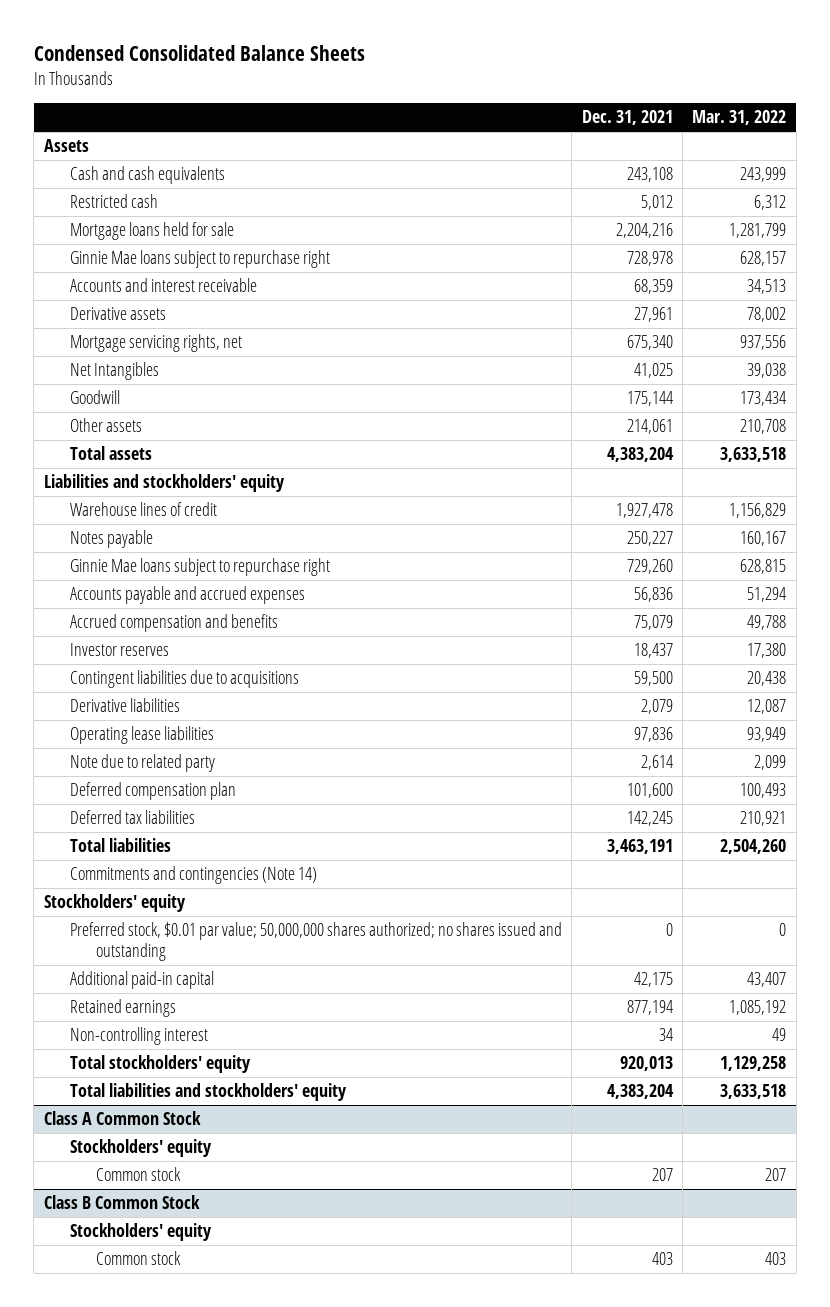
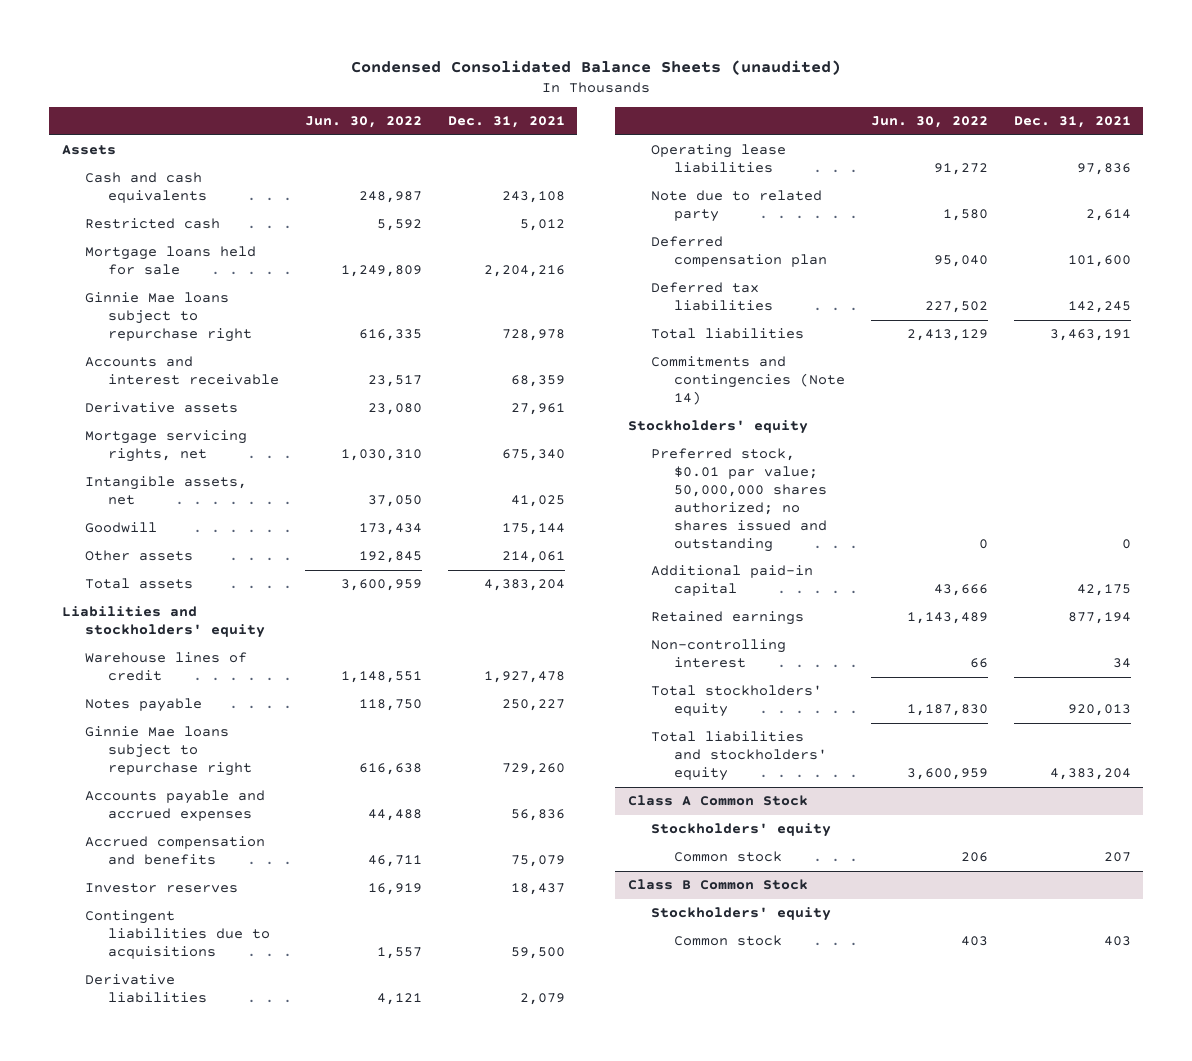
- Condensed Consolidated Balance Sheets
+ Condensed Consolidated Balance Sheets (unaudited)
- | Dec. 31, 2021 | Mar. 31, 2022
+ | Jun. 30, 2022 | Dec. 31, 2021
- Net Intangibles | 41,025 | 39,038
+ Intangible assets, net | 37,050 | 41,025

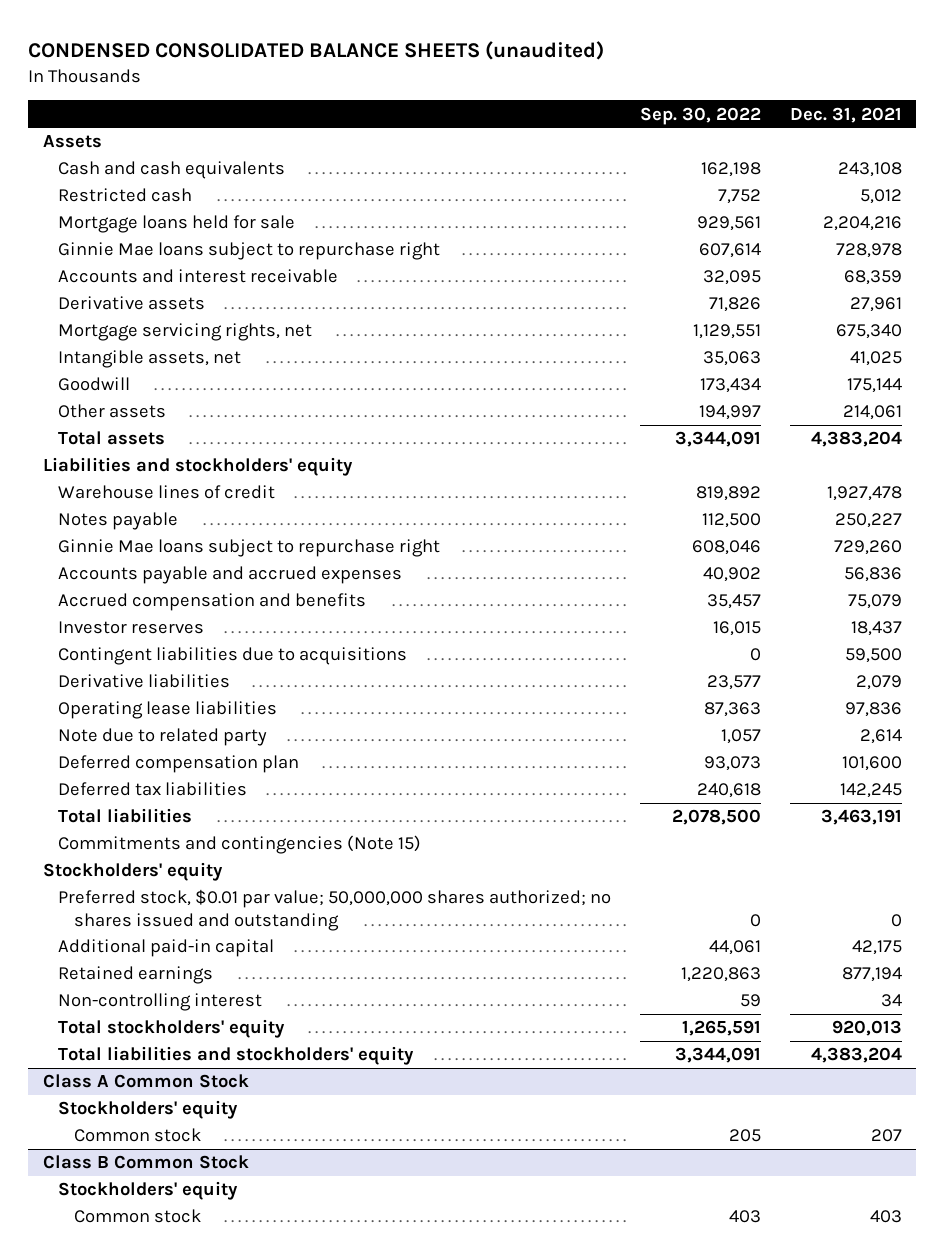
- Condensed Consolidated Balance Sheets (unaudited)
+ CONDENSED CONSOLIDATED BALANCE SHEETS (unaudited)
- | Jun. 30, 2022 | Dec. 31, 2021
+ | Sep. 30, 2022 | Dec. 31, 2021
- Commitments and contingencies (Note 14)
+ Commitments and contingencies (Note 15)

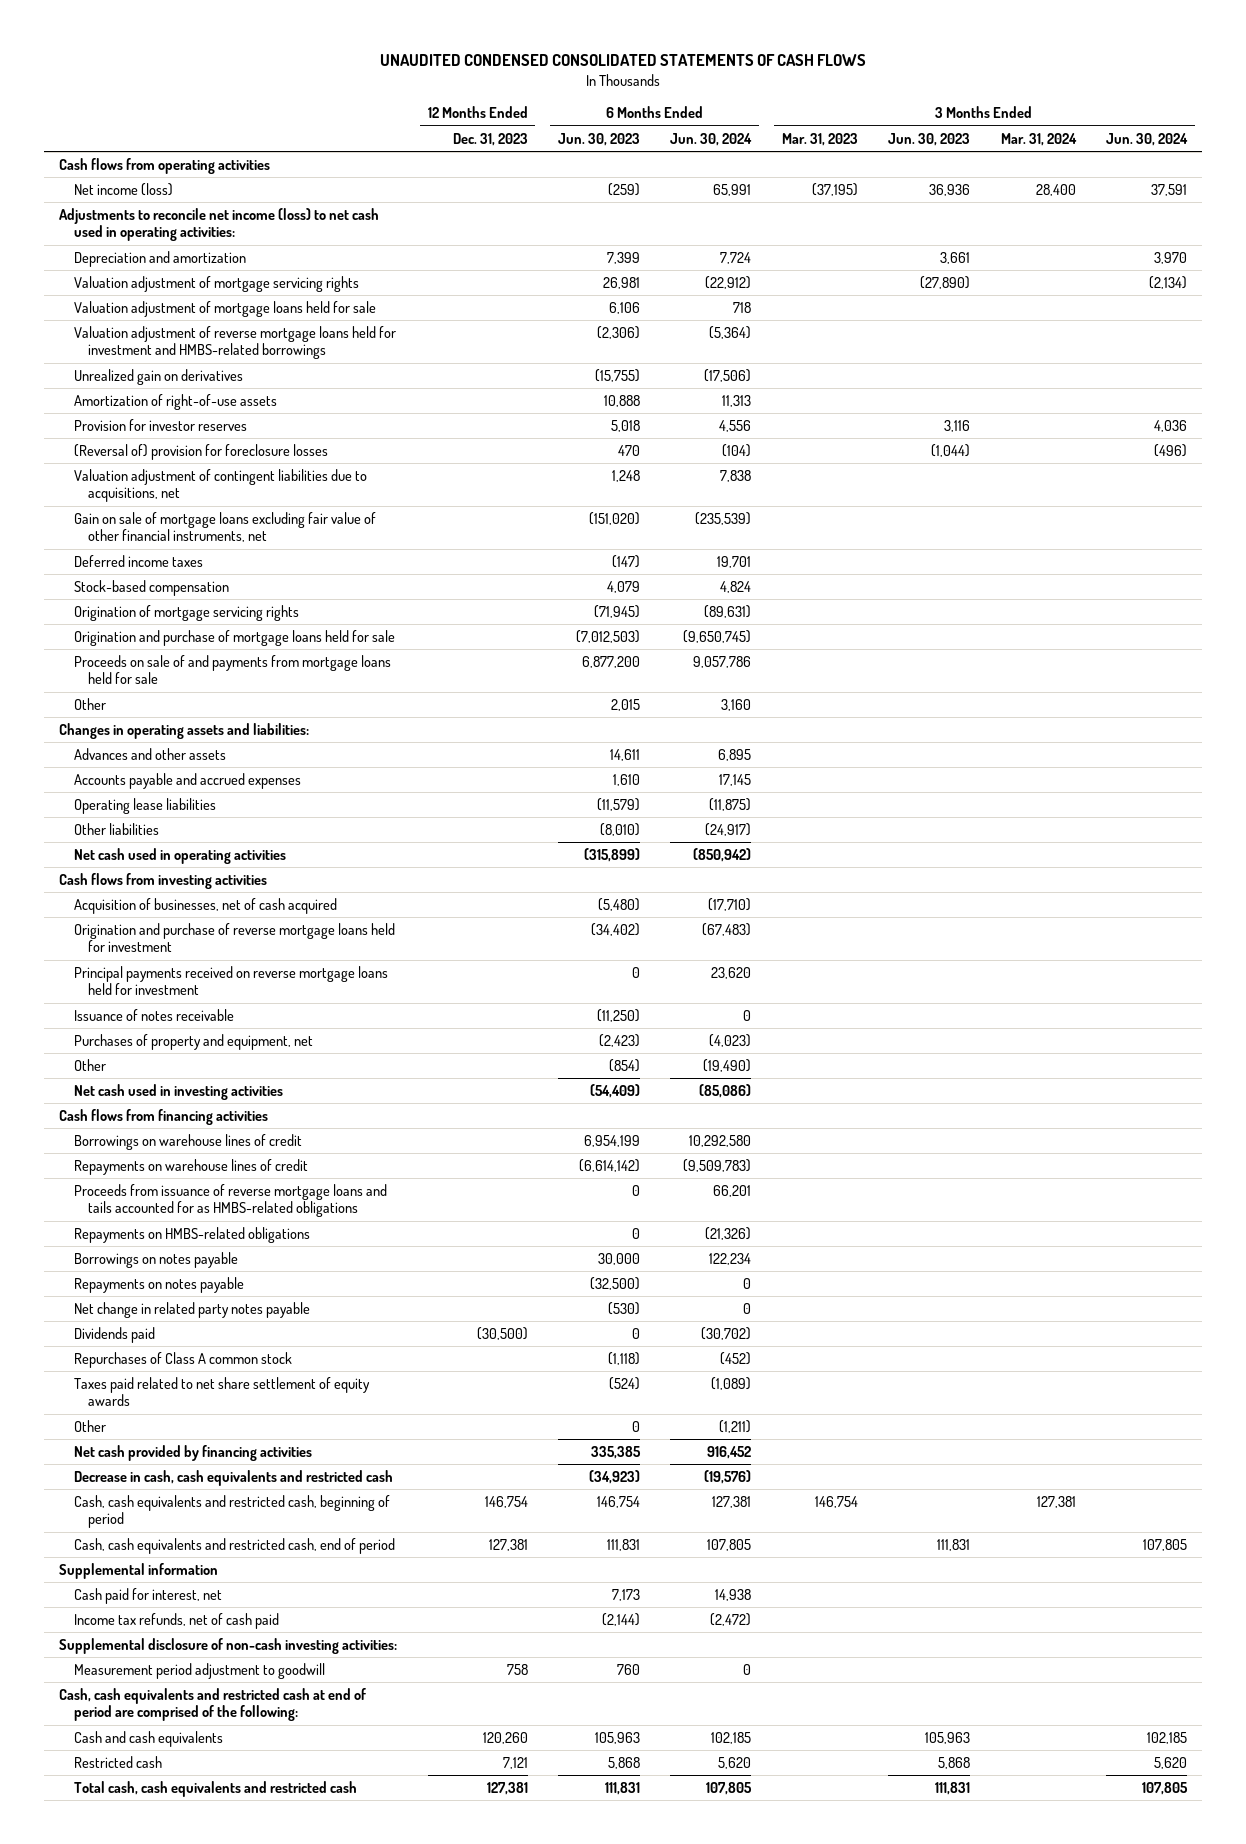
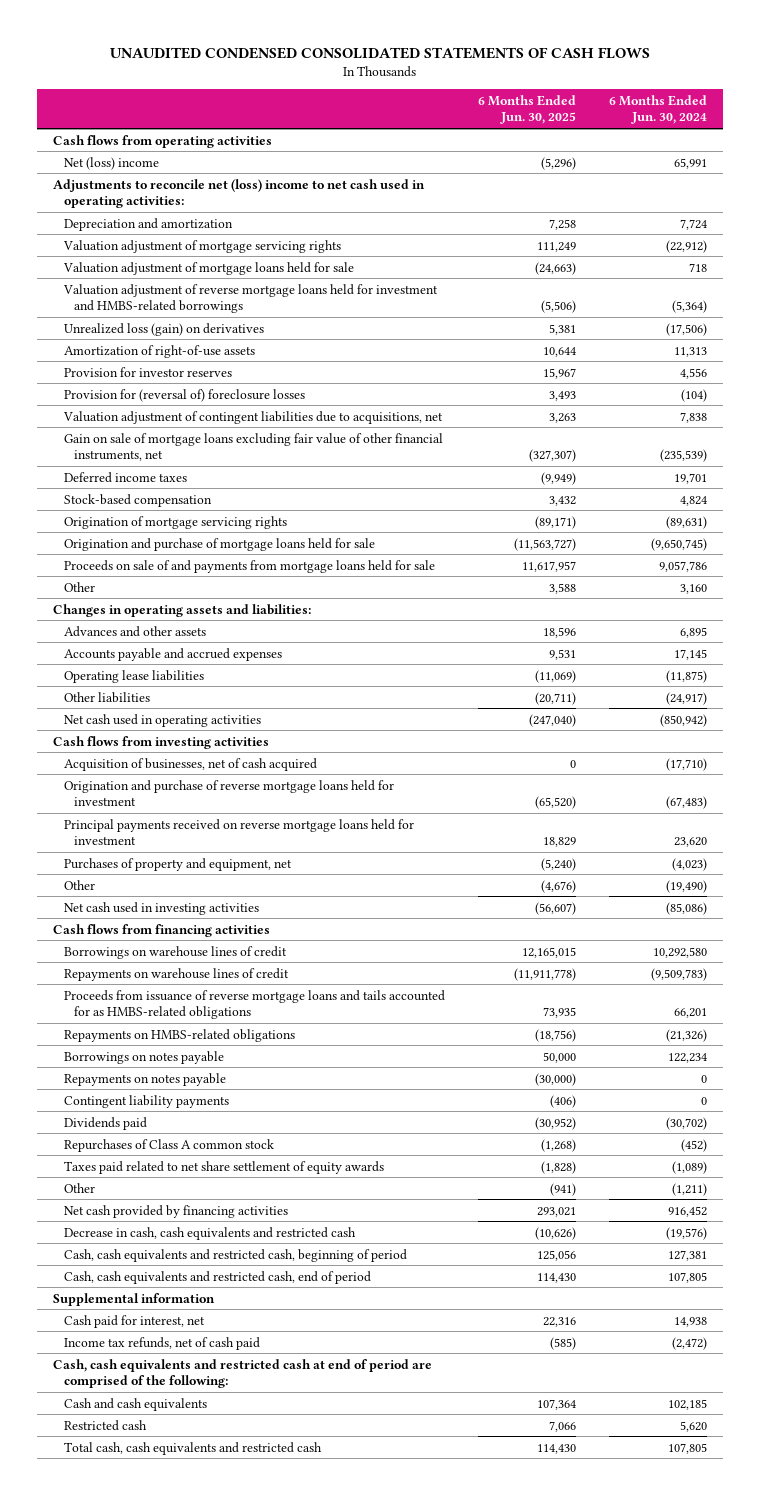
- | 12 Months Ended Dec. 31, 2023 | 6 Months Ended Jun. 30, 2023 | 6 Months Ended Jun. 30, 2024 | 3 Months Ended Mar. 31, 2023 | 3 Months Ended Jun. 30, 2023 | 3 Months Ended Mar. 31, 2024 | 3 Months Ended Jun. 30, 2024
+ | 6 Months Ended Jun. 30, 2025 | 6 Months Ended Jun. 30, 2024
- Net income (loss) | | (259) | 65,991 | (37,195) | 36,936 | 28,400 | 37,591
- Adjustments to reconcile net income (loss) to net cash used in operating activities:
+ Net (loss) income | (5,296) | 65,991
+ Adjustments to reconcile net (loss) income to net cash used in operating activities:
- Unrealized gain on derivatives | | (15,755) | (17,506) | | | |
+ Unrealized loss (gain) on derivatives | 5,381 | (17,506)
- (Reversal of) provision for foreclosure losses | | 470 | (104) | | (1,044) | | (496)
+ Provision for (reversal of) foreclosure losses | 3,493 | (104)
- Issuance of notes receivable | | (11,250) | 0 | | | |
- Net change in related party notes payable | | (530) | 0 | | | |
+ Contingent liability payments | (406) | 0
- Supplemental disclosure of non-cash investing activities:
- Measurement period adjustment to goodwill | 758 | 760 | 0 | | | |

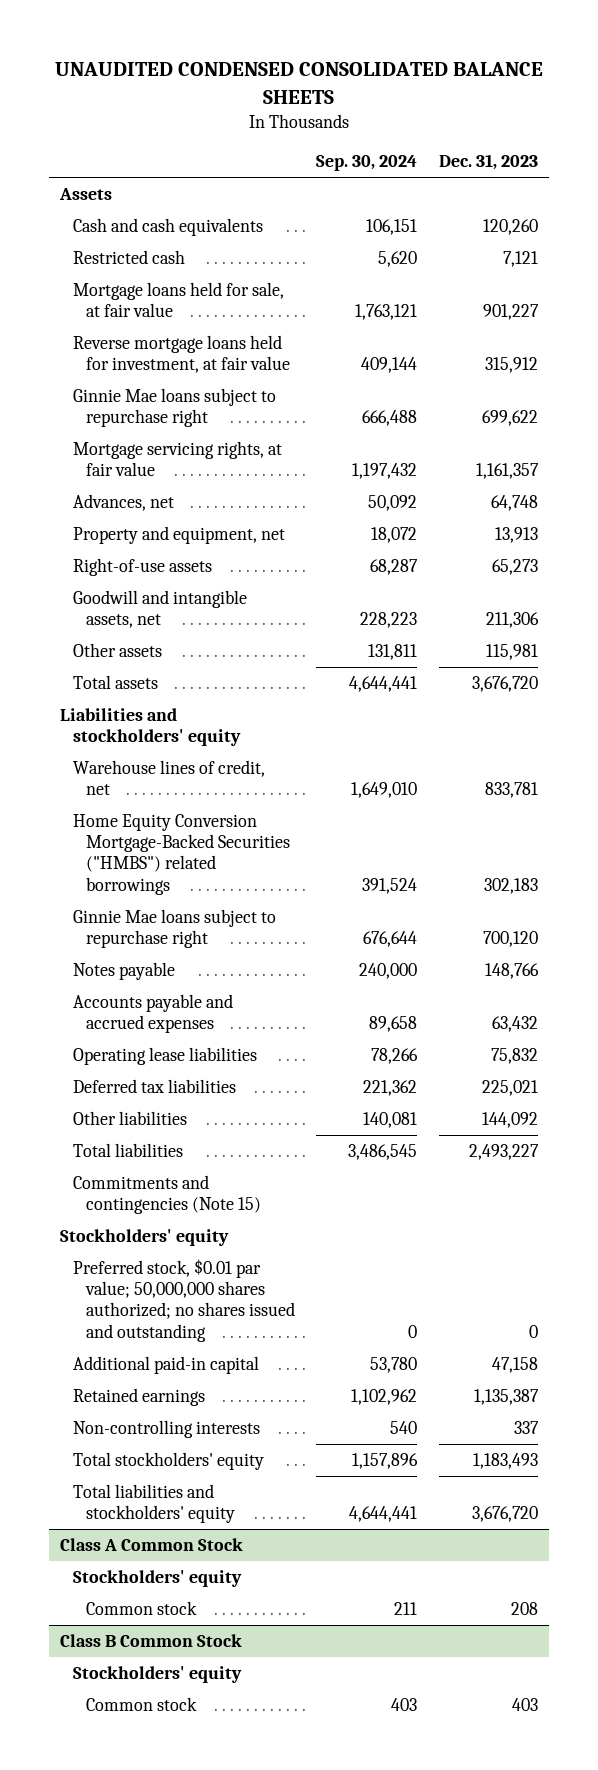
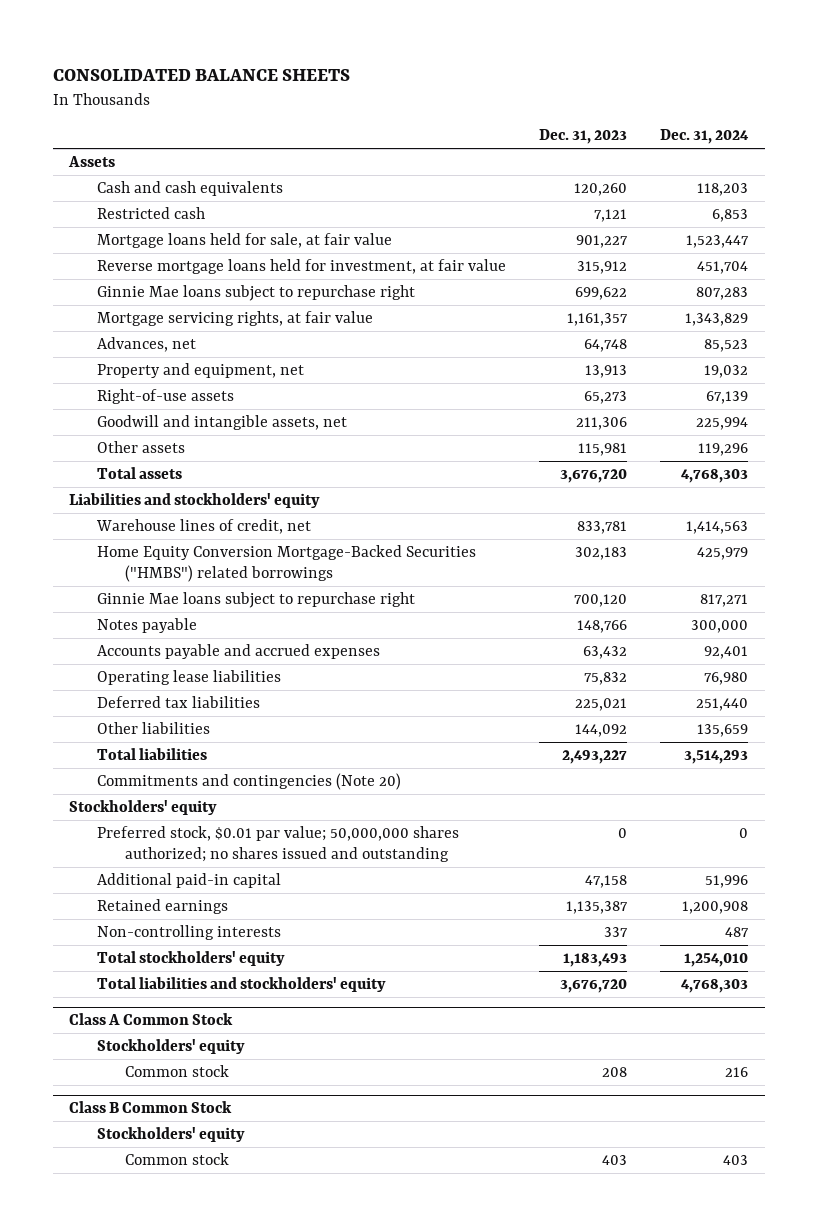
- UNAUDITED CONDENSED CONSOLIDATED BALANCE SHEETS
+ CONSOLIDATED BALANCE SHEETS
- | Sep. 30, 2024 | Dec. 31, 2023
+ | Dec. 31, 2023 | Dec. 31, 2024
- Commitments and contingencies (Note 15)
+ Commitments and contingencies (Note 20)

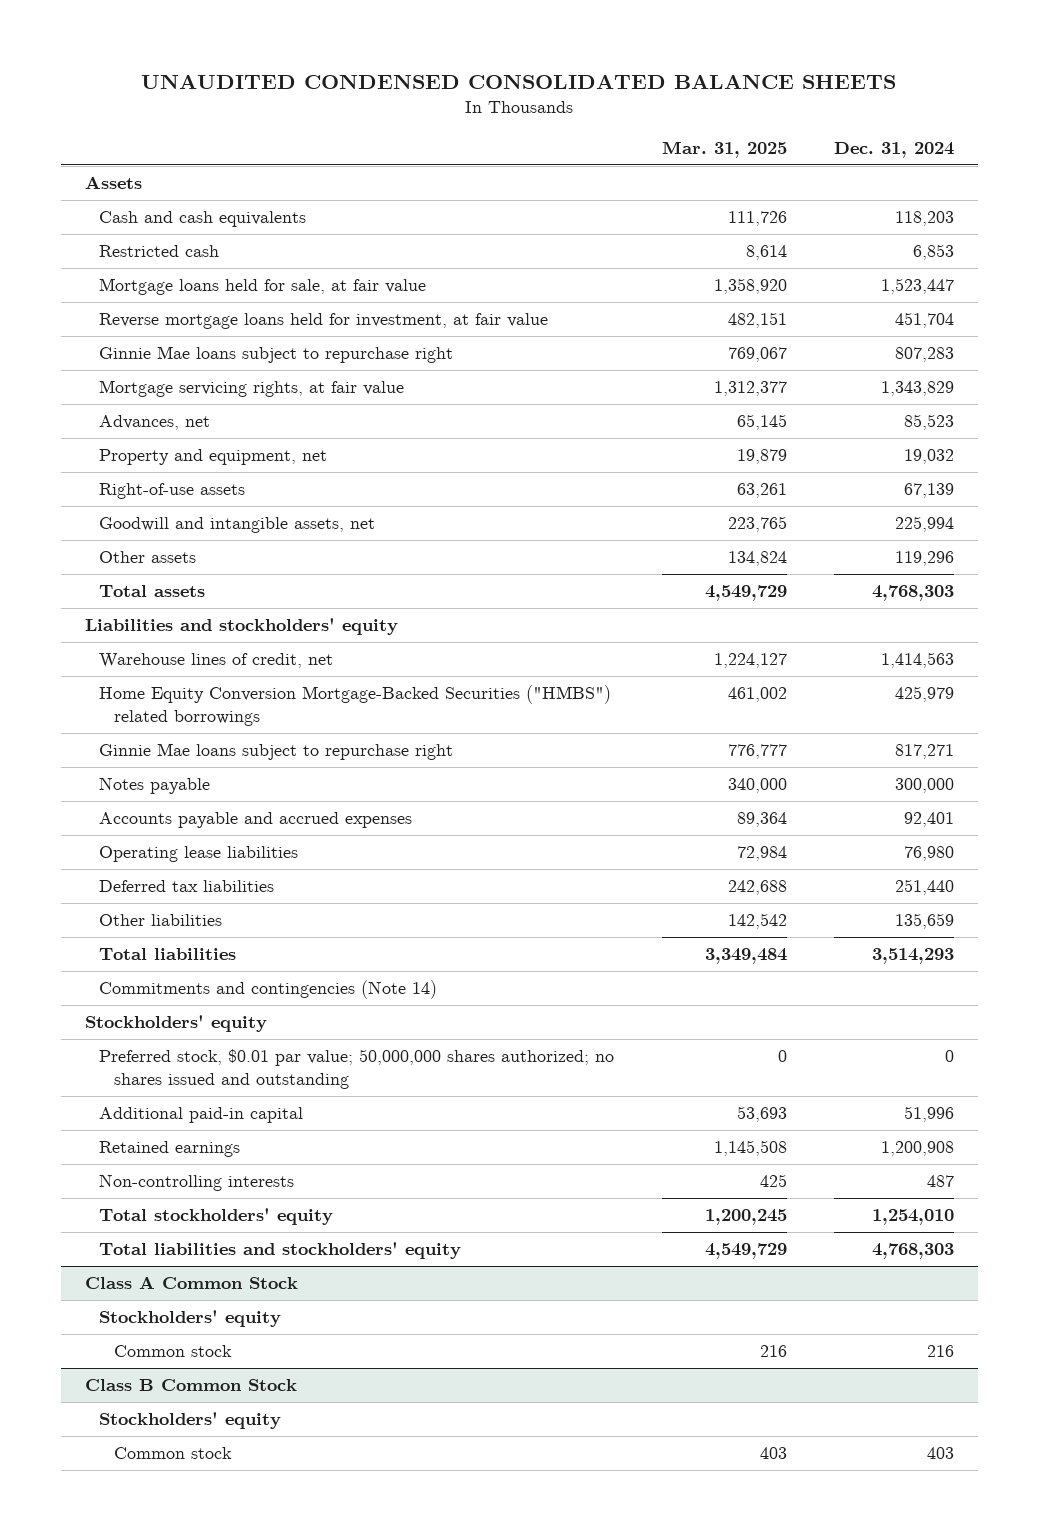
- CONSOLIDATED BALANCE SHEETS
+ UNAUDITED CONDENSED CONSOLIDATED BALANCE SHEETS
- | Dec. 31, 2023 | Dec. 31, 2024
+ | Mar. 31, 2025 | Dec. 31, 2024
- Commitments and contingencies (Note 20)
+ Commitments and contingencies (Note 14)

